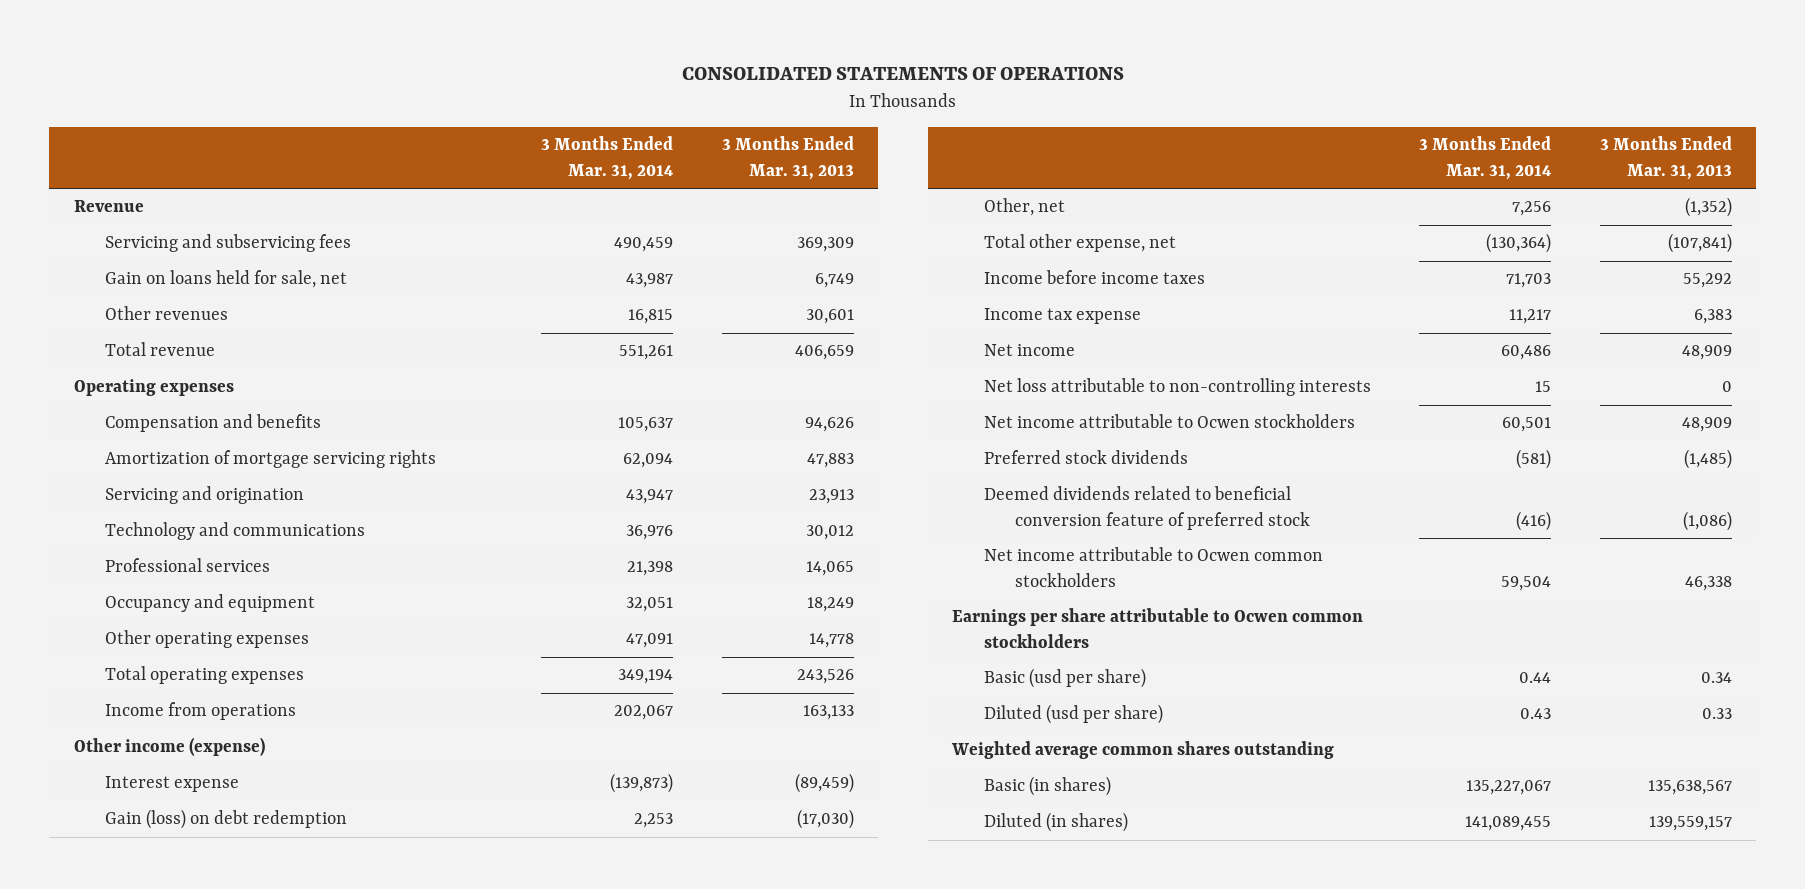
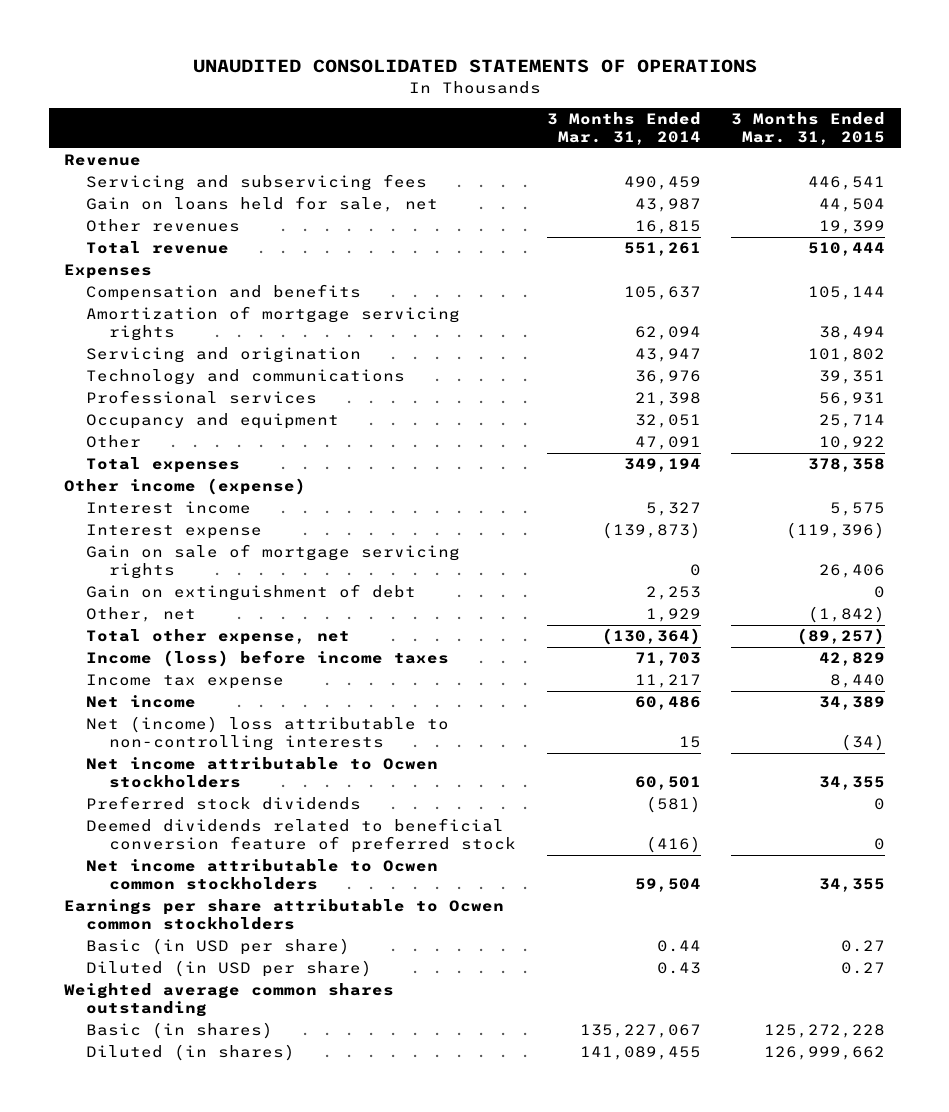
- CONSOLIDATED STATEMENTS OF OPERATIONS
+ UNAUDITED CONSOLIDATED STATEMENTS OF OPERATIONS
- | 3 Months Ended Mar. 31, 2014 | 3 Months Ended Mar. 31, 2013
+ | 3 Months Ended Mar. 31, 2014 | 3 Months Ended Mar. 31, 2015
- Operating expenses
+ Expenses
- Other operating expenses | 47,091 | 14,778
- Total operating expenses | 349,194 | 243,526
- Income from operations | 202,067 | 163,133
+ Other | 47,091 | 10,922
+ Total expenses | 349,194 | 378,358
+ Interest income | 5,327 | 5,575
- Gain (loss) on debt redemption | 2,253 | (17,030)
- Other, net | 7,256 | (1,352)
+ Gain on sale of mortgage servicing rights | 0 | 26,406
+ Gain on extinguishment of debt | 2,253 | 0
+ Other, net | 1,929 | (1,842)
- Income before income taxes | 71,703 | 55,292
+ Income (loss) before income taxes | 71,703 | 42,829
- Net loss attributable to non-controlling interests | 15 | 0
+ Net (income) loss attributable to non-controlling interests | 15 | (34)
- Basic (usd per share) | 0.44 | 0.34
- Diluted (usd per share) | 0.43 | 0.33
+ Basic (in USD per share) | 0.44 | 0.27
+ Diluted (in USD per share) | 0.43 | 0.27

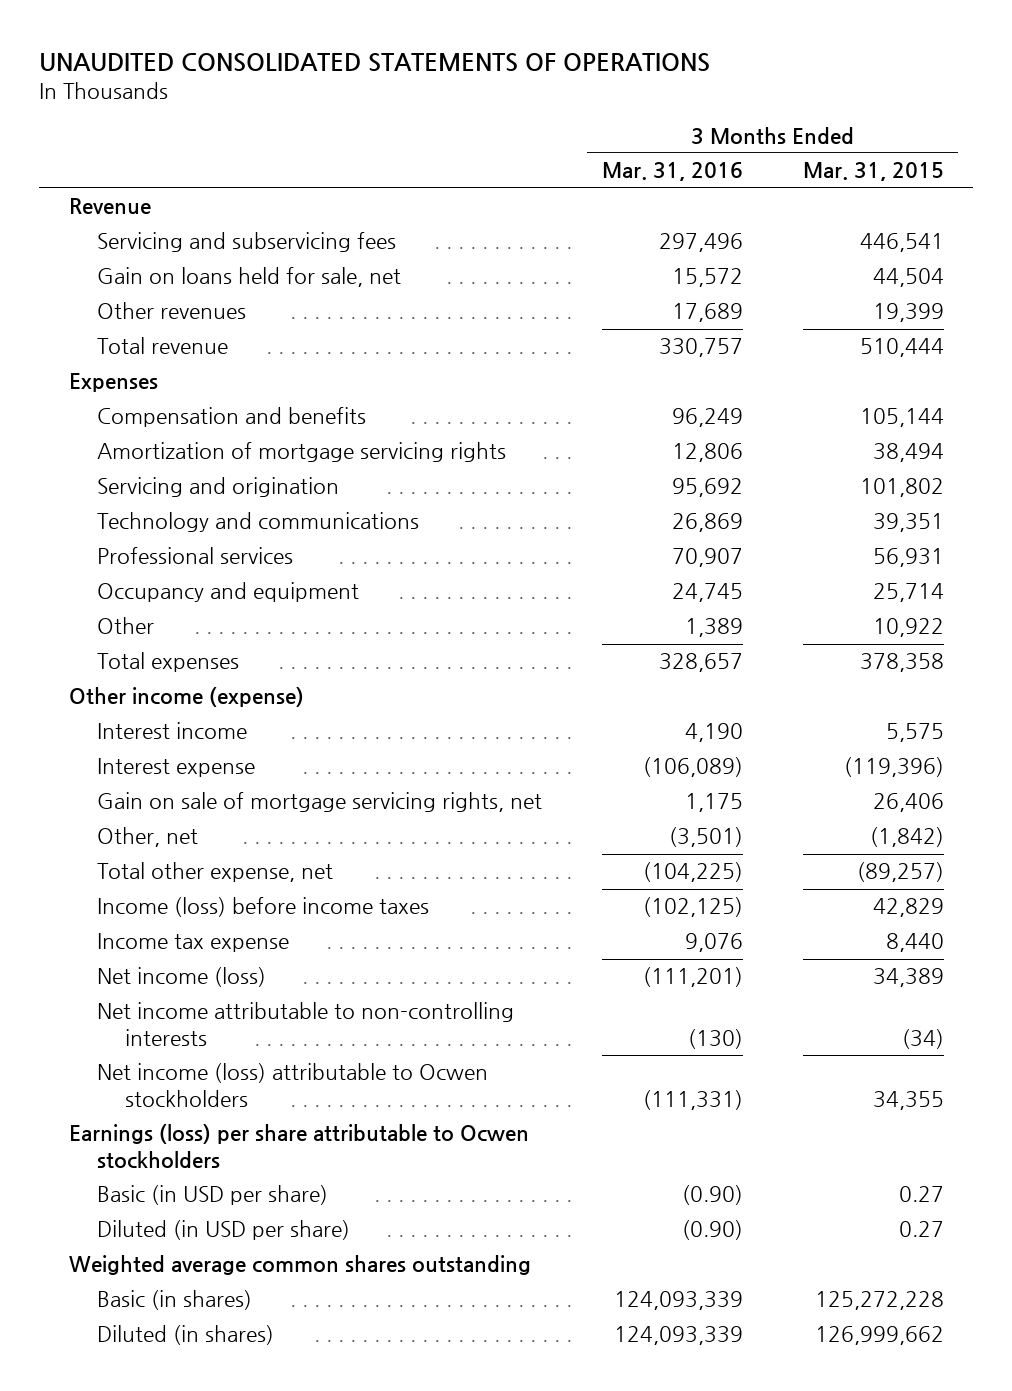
- | 3 Months Ended Mar. 31, 2014 | 3 Months Ended Mar. 31, 2015
+ | 3 Months Ended Mar. 31, 2016 | 3 Months Ended Mar. 31, 2015
- Gain on sale of mortgage servicing rights | 0 | 26,406
- Gain on extinguishment of debt | 2,253 | 0
+ Gain on sale of mortgage servicing rights, net | 1,175 | 26,406
- Net income | 60,486 | 34,389
- Net (income) loss attributable to non-controlling interests | 15 | (34)
- Net income attributable to Ocwen stockholders | 60,501 | 34,355
- Preferred stock dividends | (581) | 0
- Deemed dividends related to beneficial conversion feature of preferred stock | (416) | 0
- Net income attributable to Ocwen common stockholders | 59,504 | 34,355
- Earnings per share attributable to Ocwen common stockholders
+ Net income (loss) | (111,201) | 34,389
+ Net income attributable to non-controlling interests | (130) | (34)
+ Net income (loss) attributable to Ocwen stockholders | (111,331) | 34,355
+ Earnings (loss) per share attributable to Ocwen stockholders

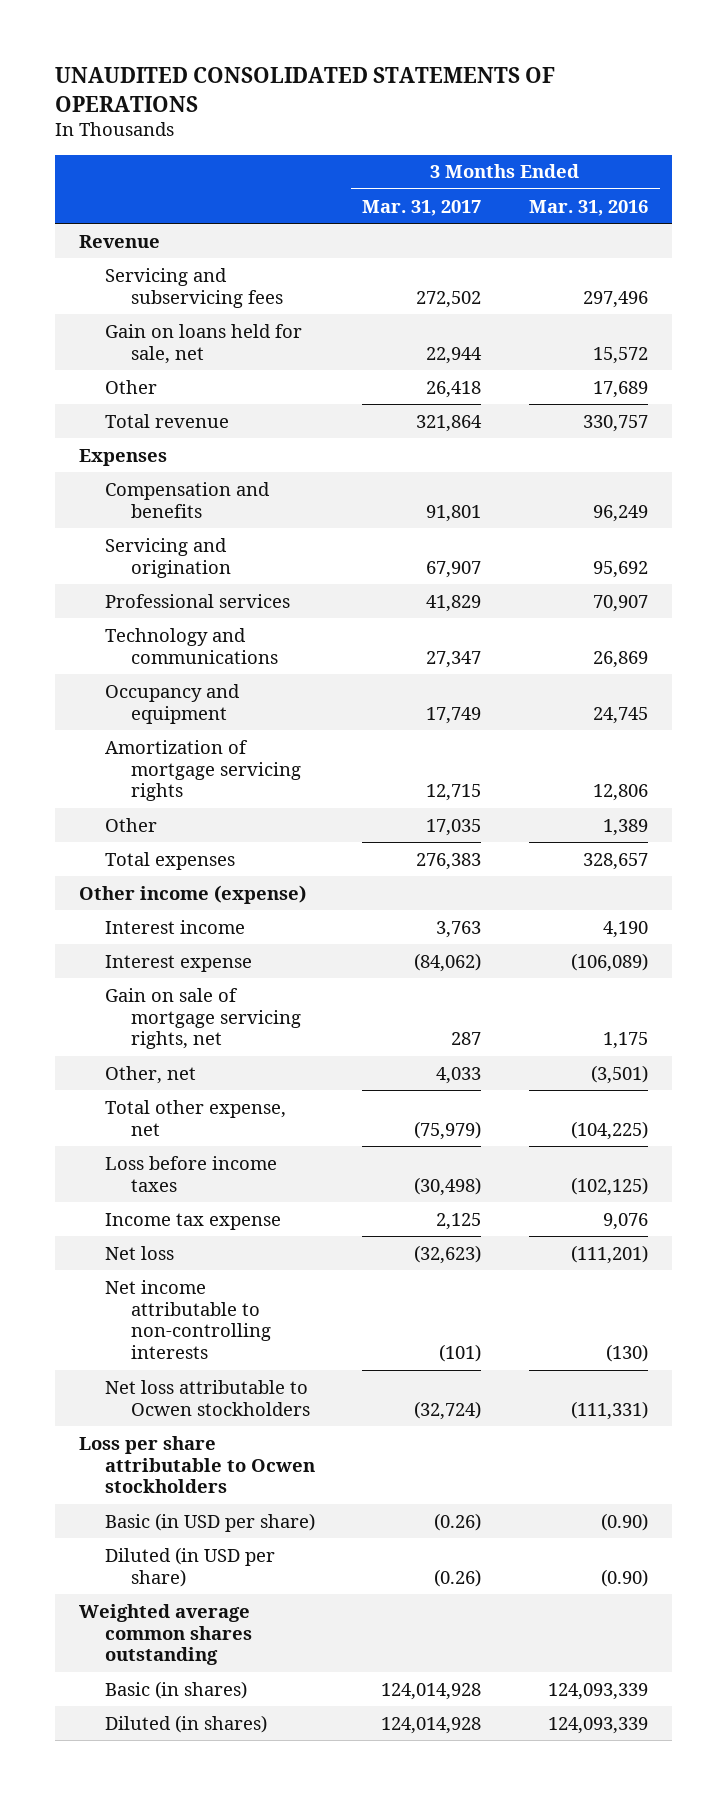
- | 3 Months Ended Mar. 31, 2016 | 3 Months Ended Mar. 31, 2015
+ | 3 Months Ended Mar. 31, 2017 | 3 Months Ended Mar. 31, 2016
- Other revenues | 17,689 | 19,399
+ Other | 26,418 | 17,689
moved down: Technology and communications | 27,347 | 26,869
moved down: Amortization of mortgage servicing rights | 12,715 | 12,806
- Income (loss) before income taxes | (102,125) | 42,829
+ Loss before income taxes | (30,498) | (102,125)
- Net income (loss) | (111,201) | 34,389
+ Net loss | (32,623) | (111,201)
- Net income (loss) attributable to Ocwen stockholders | (111,331) | 34,355
- Earnings (loss) per share attributable to Ocwen stockholders
+ Net loss attributable to Ocwen stockholders | (32,724) | (111,331)
+ Loss per share attributable to Ocwen stockholders

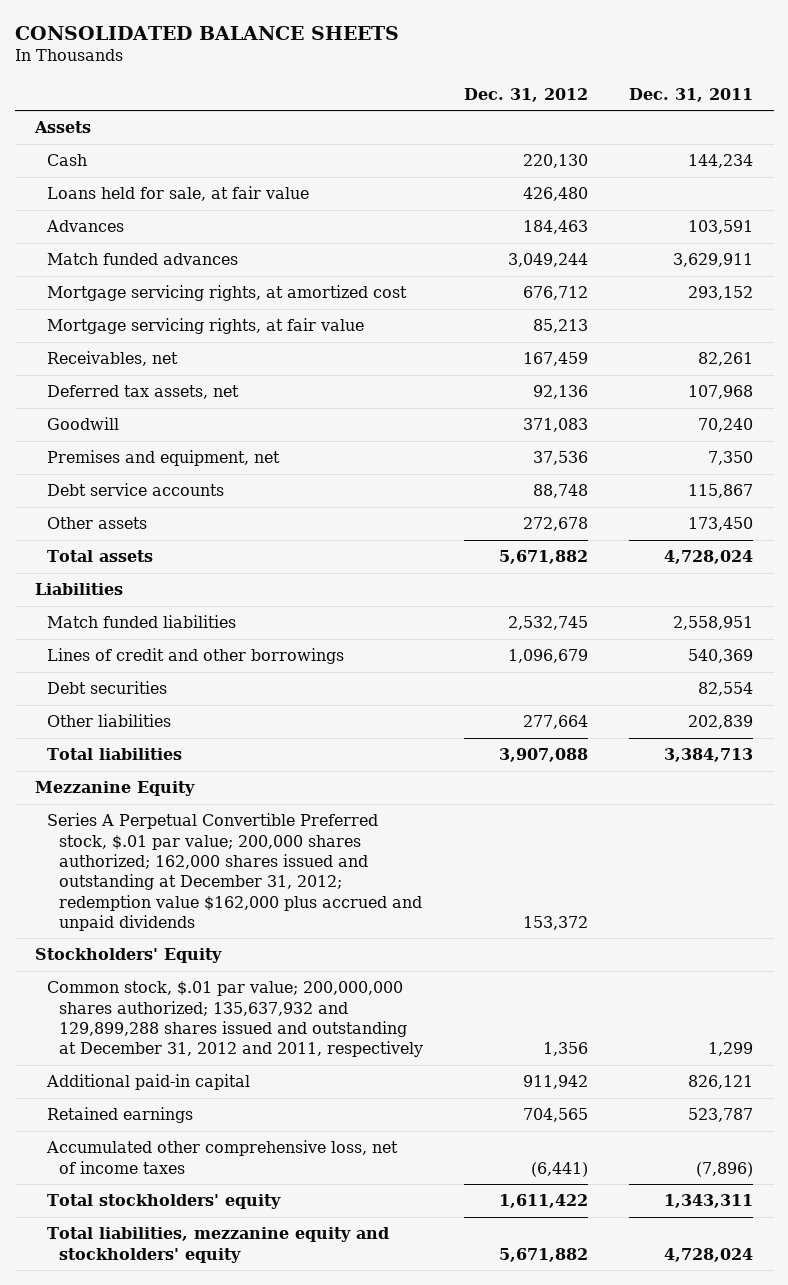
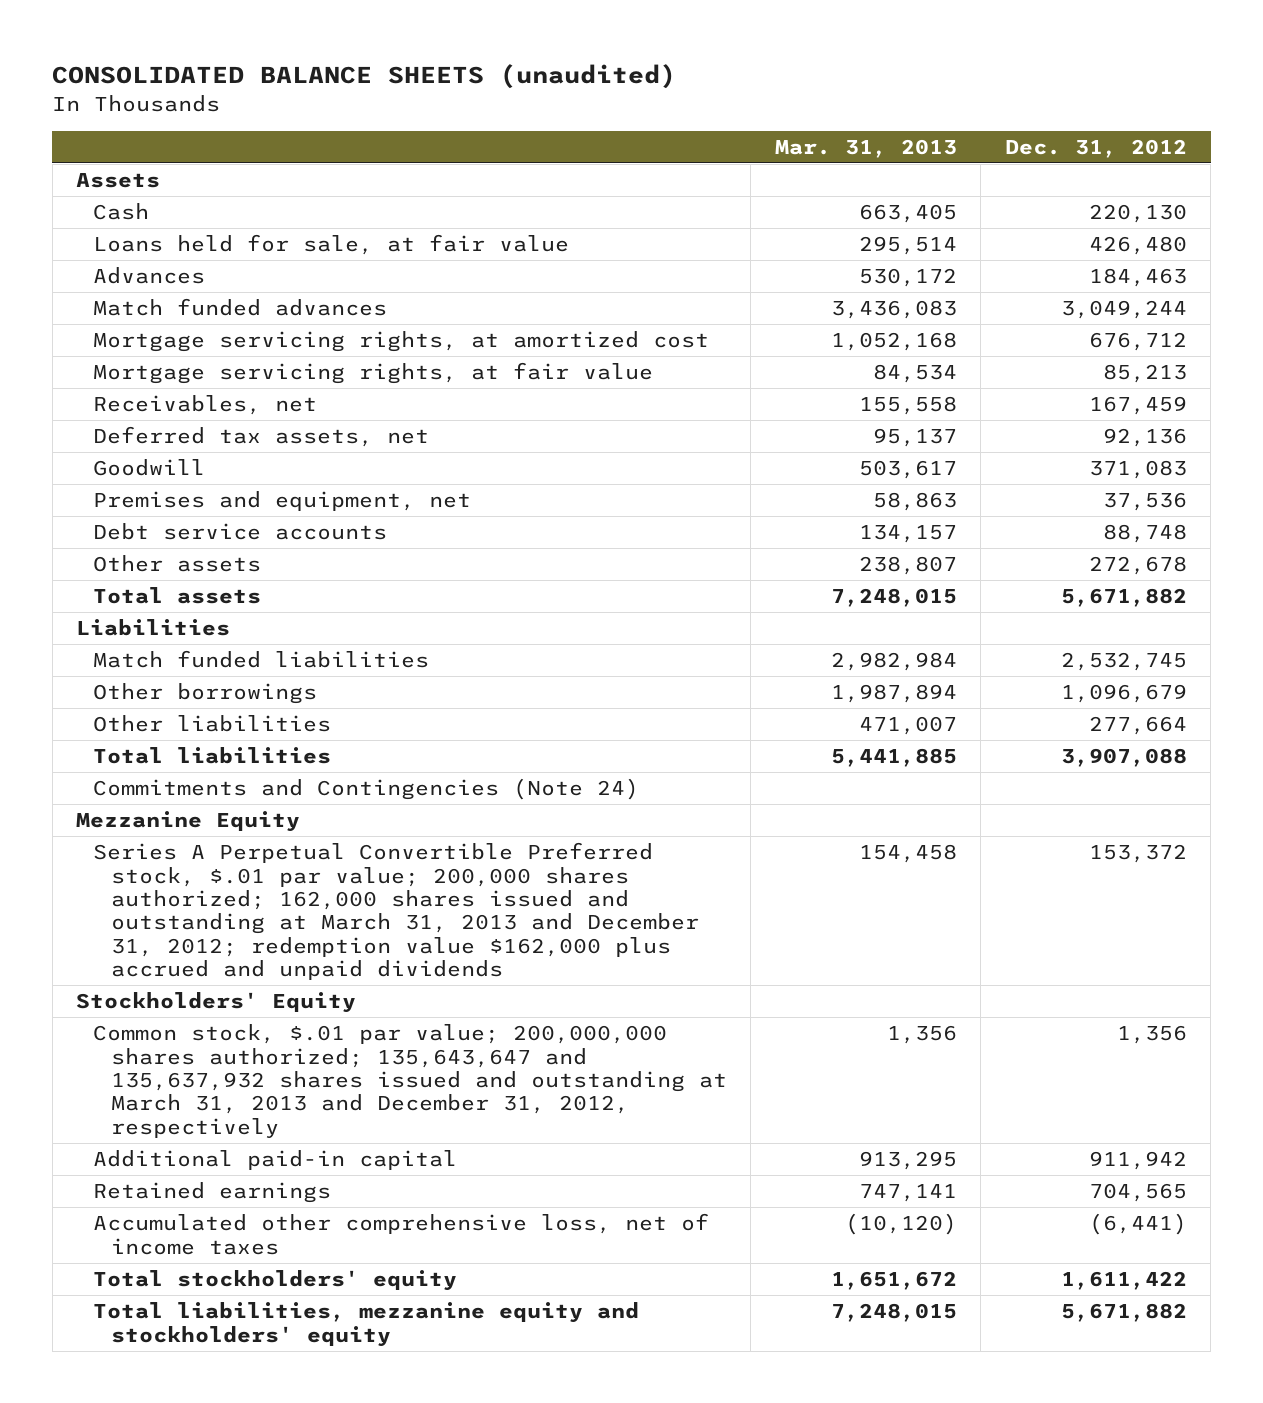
- CONSOLIDATED BALANCE SHEETS
+ CONSOLIDATED BALANCE SHEETS (unaudited)
- | Dec. 31, 2012 | Dec. 31, 2011
+ | Mar. 31, 2013 | Dec. 31, 2012
- Lines of credit and other borrowings | 1,096,679 | 540,369
- Debt securities | | 82,554
+ Other borrowings | 1,987,894 | 1,096,679
+ Commitments and Contingencies (Note 24)
- Series A Perpetual Convertible Preferred stock, $.01 par value; 200,000 shares authorized; 162,000 shares issued and outstanding at December 31, 2012; redemption value $162,000 plus accrued and unpaid dividends | 153,372 |
+ Series A Perpetual Convertible Preferred stock, $.01 par value; 200,000 shares authorized; 162,000 shares issued and outstanding at March 31, 2013 and December 31, 2012; redemption value $162,000 plus accrued and unpaid dividends | 154,458 | 153,372
- Common stock, $.01 par value; 200,000,000 shares authorized; 135,637,932 and 129,899,288 shares issued and outstanding at December 31, 2012 and 2011, respectively | 1,356 | 1,299
+ Common stock, $.01 par value; 200,000,000 shares authorized; 135,643,647 and 135,637,932 shares issued and outstanding at March 31, 2013 and December 31, 2012, respectively | 1,356 | 1,356

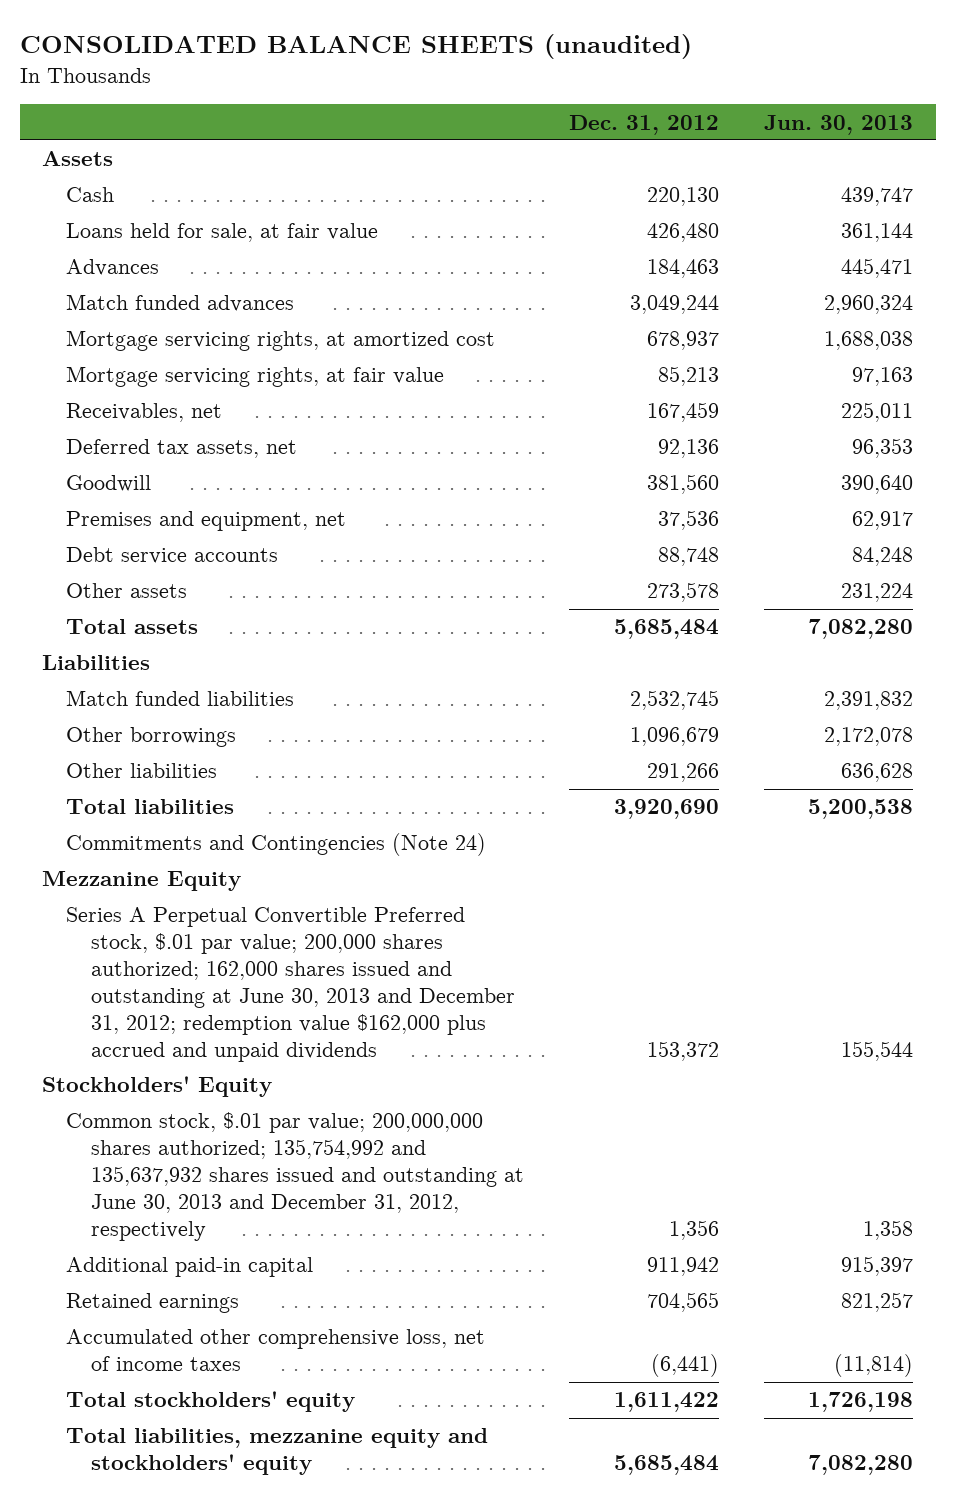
- | Mar. 31, 2013 | Dec. 31, 2012
+ | Dec. 31, 2012 | Jun. 30, 2013
- Mortgage servicing rights, at amortized cost | 1,052,168 | 676,712
+ Mortgage servicing rights, at amortized cost | 678,937 | 1,688,038
- Goodwill | 503,617 | 371,083
+ Goodwill | 381,560 | 390,640
- Other assets | 238,807 | 272,678
- Total assets | 7,248,015 | 5,671,882
+ Other assets | 273,578 | 231,224
+ Total assets | 5,685,484 | 7,082,280
- Other liabilities | 471,007 | 277,664
- Total liabilities | 5,441,885 | 3,907,088
+ Other liabilities | 291,266 | 636,628
+ Total liabilities | 3,920,690 | 5,200,538
- Series A Perpetual Convertible Preferred stock, $.01 par value; 200,000 shares authorized; 162,000 shares issued and outstanding at March 31, 2013 and December 31, 2012; redemption value $162,000 plus accrued and unpaid dividends | 154,458 | 153,372
+ Series A Perpetual Convertible Preferred stock, $.01 par value; 200,000 shares authorized; 162,000 shares issued and outstanding at June 30, 2013 and December 31, 2012; redemption value $162,000 plus accrued and unpaid dividends | 153,372 | 155,544
- Common stock, $.01 par value; 200,000,000 shares authorized; 135,643,647 and 135,637,932 shares issued and outstanding at March 31, 2013 and December 31, 2012, respectively | 1,356 | 1,356
+ Common stock, $.01 par value; 200,000,000 shares authorized; 135,754,992 and 135,637,932 shares issued and outstanding at June 30, 2013 and December 31, 2012, respectively | 1,356 | 1,358
- Total liabilities, mezzanine equity and stockholders' equity | 7,248,015 | 5,671,882
+ Total liabilities, mezzanine equity and stockholders' equity | 5,685,484 | 7,082,280

